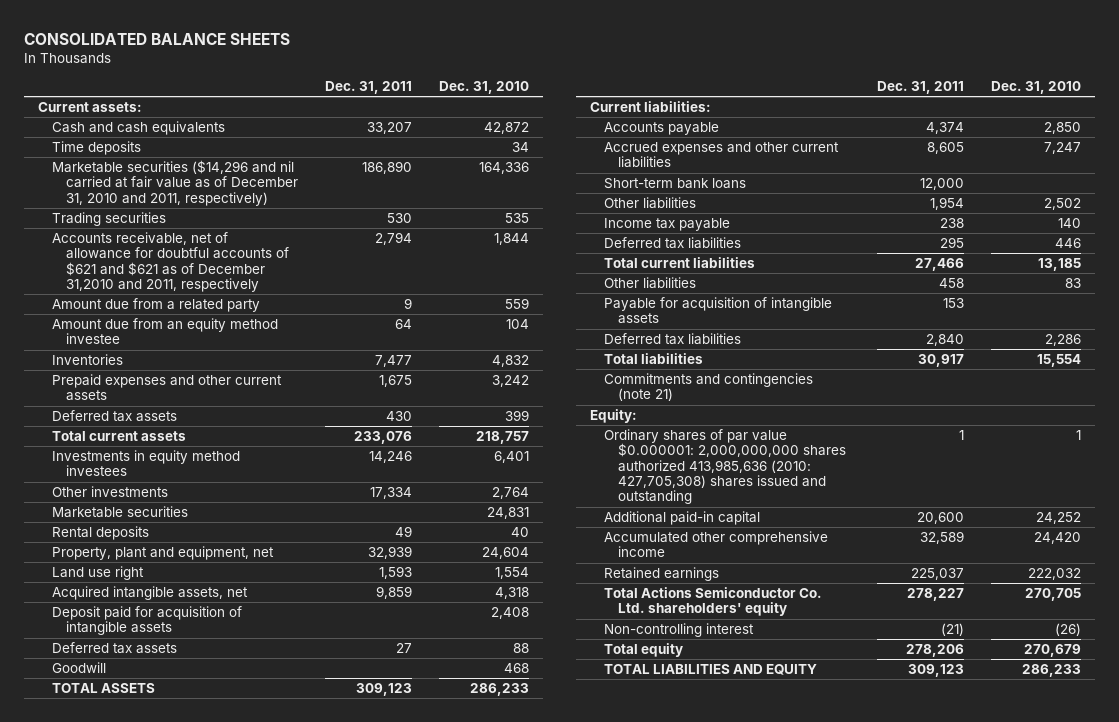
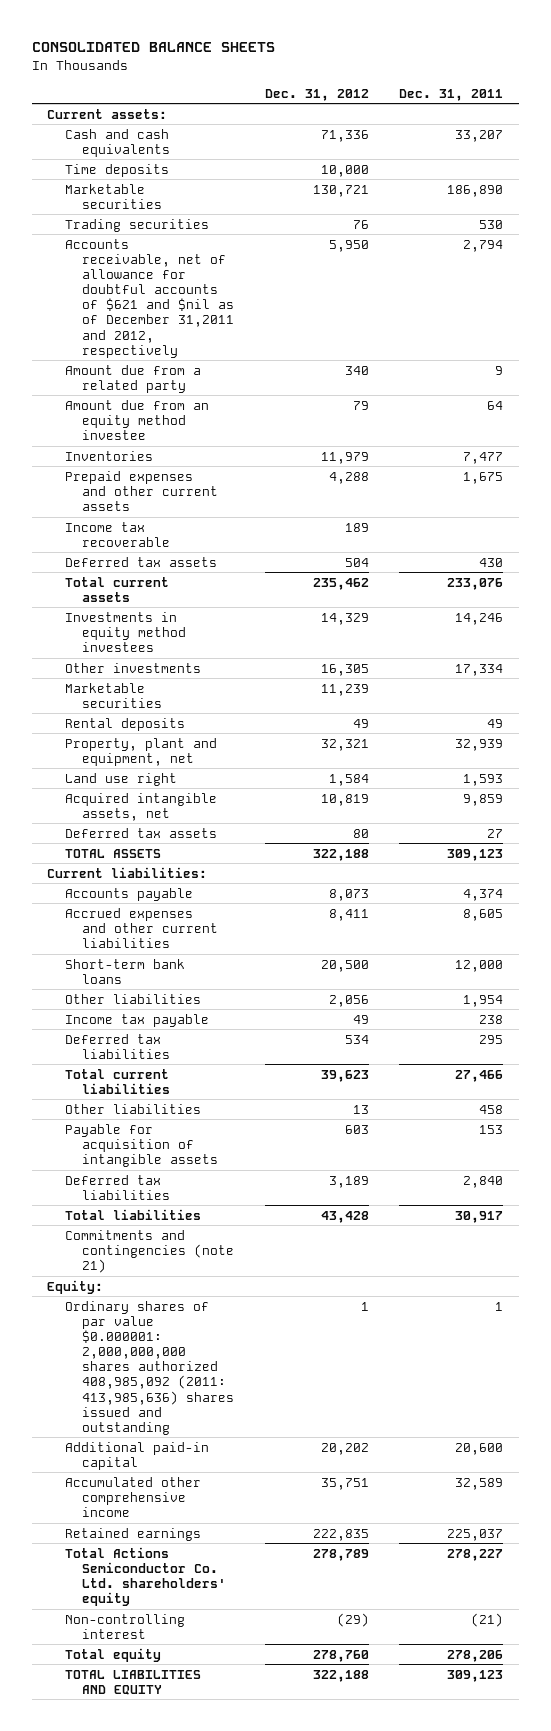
- | Dec. 31, 2011 | Dec. 31, 2010
+ | Dec. 31, 2012 | Dec. 31, 2011
- Marketable securities ($14,296 and nil carried at fair value as of December 31, 2010 and 2011, respectively) | 186,890 | 164,336
+ Marketable securities | 130,721 | 186,890
- Accounts receivable, net of allowance for doubtful accounts of $621 and $621 as of December 31,2010 and 2011, respectively | 2,794 | 1,844
+ Accounts receivable, net of allowance for doubtful accounts of $621 and $nil as of December 31,2011 and 2012, respectively | 5,950 | 2,794
+ Income tax recoverable | 189 |
- Deposit paid for acquisition of intangible assets | | 2,408
- Goodwill | | 468
- Ordinary shares of par value $0.000001: 2,000,000,000 shares authorized 413,985,636 (2010: 427,705,308) shares issued and outstanding | 1 | 1
+ Ordinary shares of par value $0.000001: 2,000,000,000 shares authorized 408,985,092 (2011: 413,985,636) shares issued and outstanding | 1 | 1

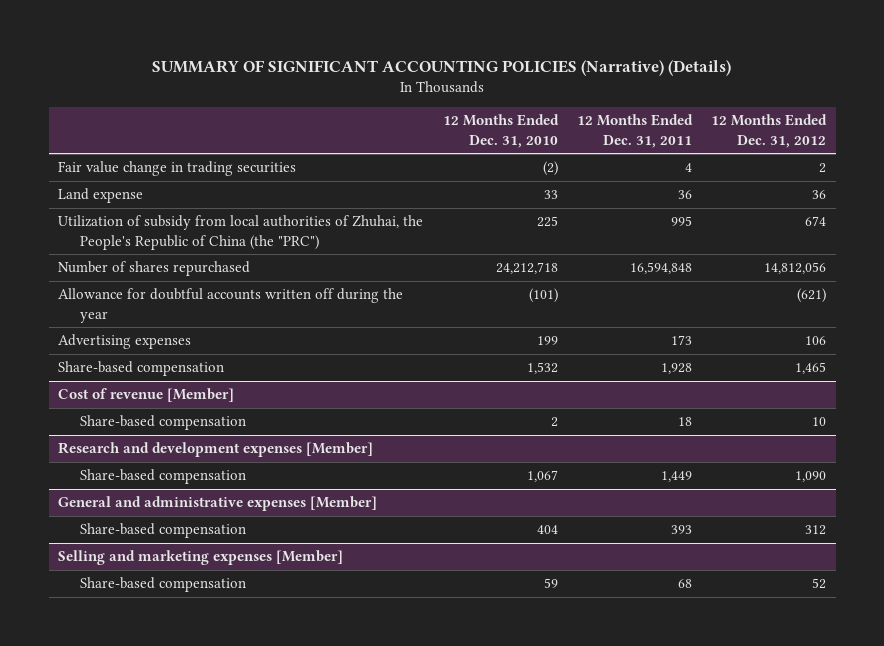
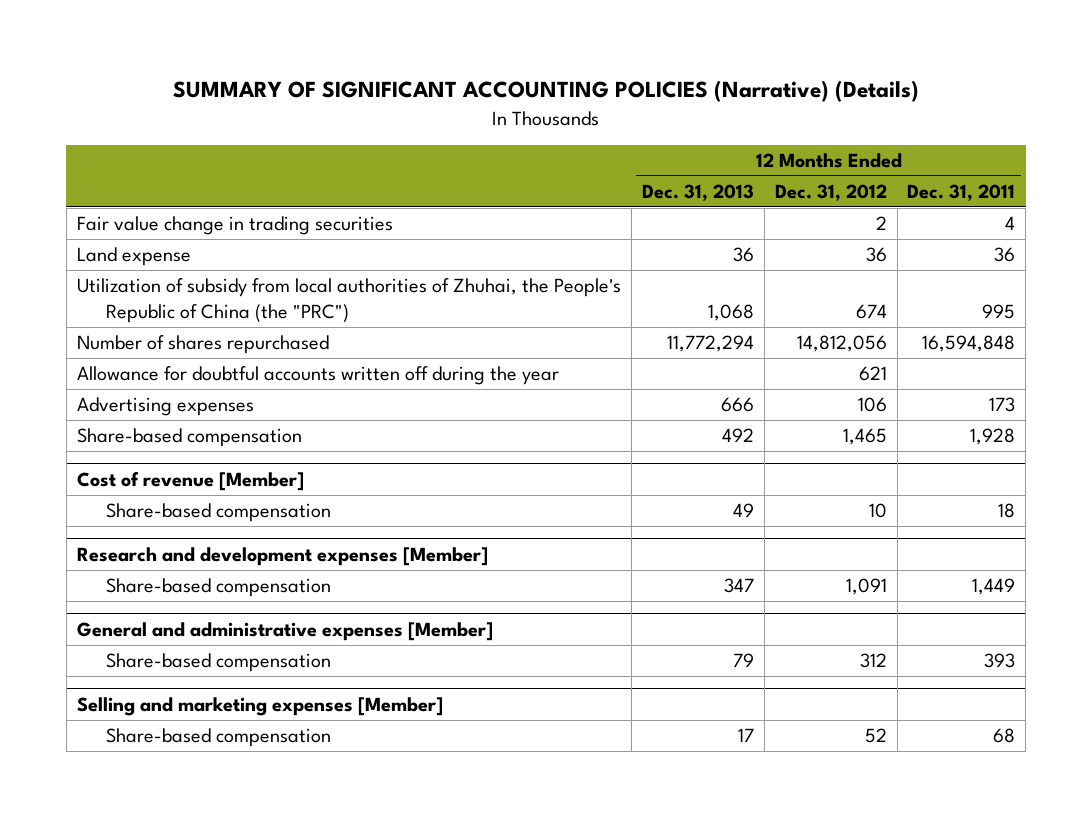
- | 12 Months Ended Dec. 31, 2010 | 12 Months Ended Dec. 31, 2011 | 12 Months Ended Dec. 31, 2012
+ | 12 Months Ended Dec. 31, 2013 | 12 Months Ended Dec. 31, 2012 | 12 Months Ended Dec. 31, 2011
- Allowance for doubtful accounts written off during the year | (101) | | (621)
+ Allowance for doubtful accounts written off during the year | | 621 |
@ Research and development expenses [Member]
- Share-based compensation | 1,067 | 1,449 | 1,090
+ Share-based compensation | 347 | 1,091 | 1,449

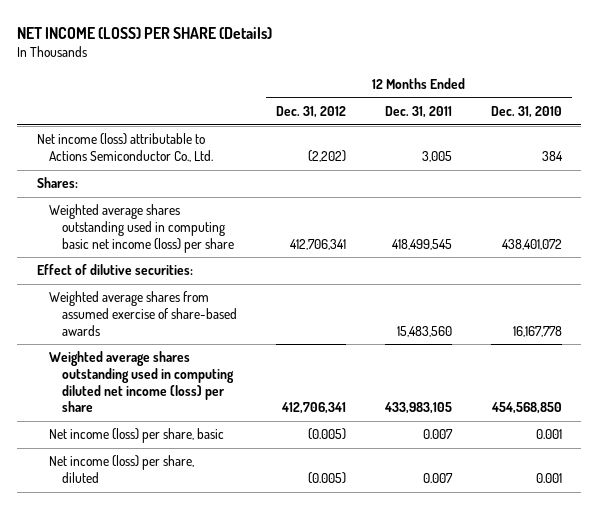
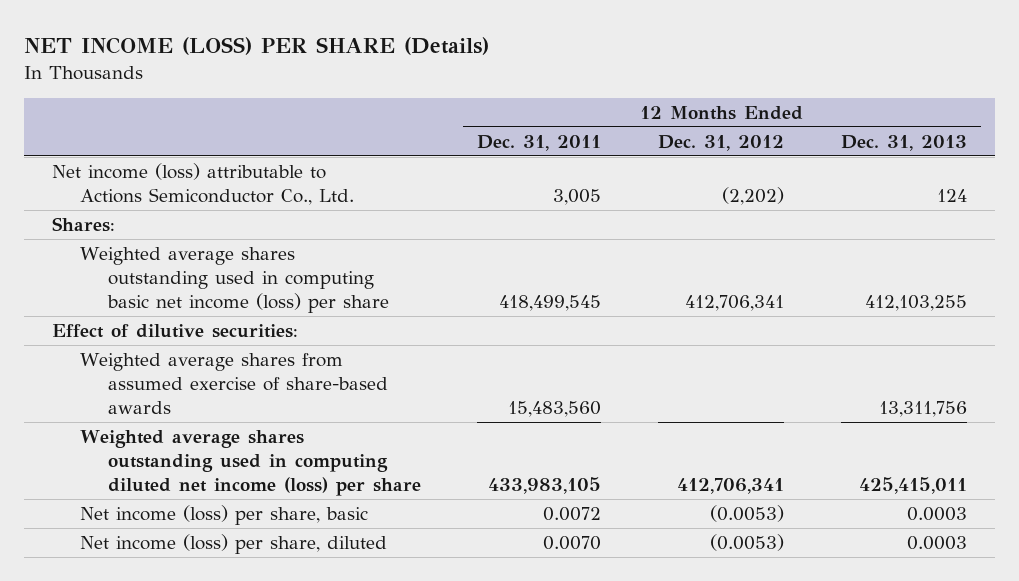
- | 12 Months Ended Dec. 31, 2012 | 12 Months Ended Dec. 31, 2011 | 12 Months Ended Dec. 31, 2010
+ | 12 Months Ended Dec. 31, 2011 | 12 Months Ended Dec. 31, 2012 | 12 Months Ended Dec. 31, 2013
- Net income (loss) per share, basic | (0.005) | 0.007 | 0.001
- Net income (loss) per share, diluted | (0.005) | 0.007 | 0.001
+ Net income (loss) per share, basic | 0.0072 | (0.0053) | 0.0003
+ Net income (loss) per share, diluted | 0.0070 | (0.0053) | 0.0003

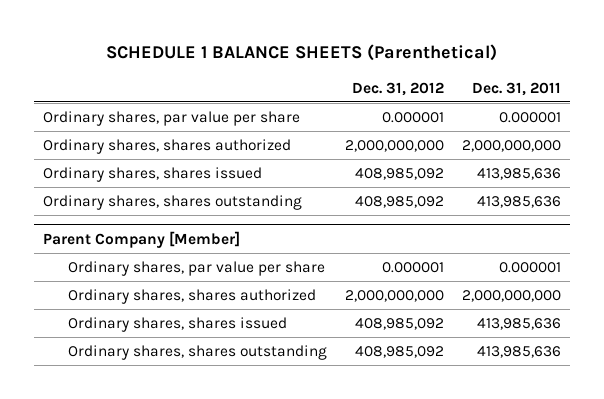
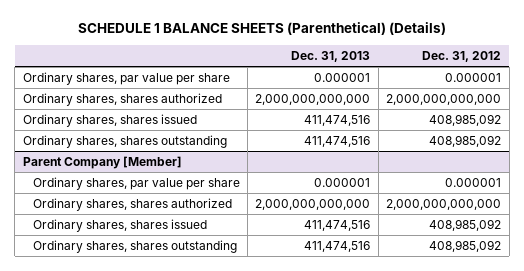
- SCHEDULE 1 BALANCE SHEETS (Parenthetical)
+ SCHEDULE 1 BALANCE SHEETS (Parenthetical) (Details)
- | Dec. 31, 2012 | Dec. 31, 2011
+ | Dec. 31, 2013 | Dec. 31, 2012
- Ordinary shares, shares authorized | 2,000,000,000 | 2,000,000,000
+ Ordinary shares, shares authorized | 2,000,000,000,000 | 2,000,000,000,000
@ Parent Company [Member]
- Ordinary shares, shares authorized | 2,000,000,000 | 2,000,000,000
+ Ordinary shares, shares authorized | 2,000,000,000,000 | 2,000,000,000,000

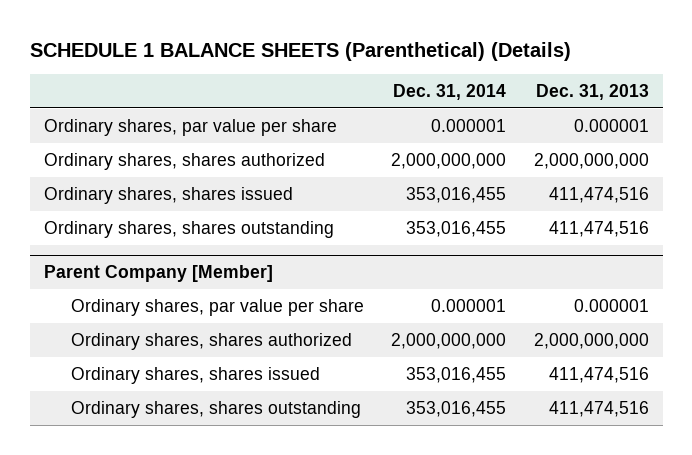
- | Dec. 31, 2013 | Dec. 31, 2012
+ | Dec. 31, 2014 | Dec. 31, 2013
- Ordinary shares, shares authorized | 2,000,000,000,000 | 2,000,000,000,000
+ Ordinary shares, shares authorized | 2,000,000,000 | 2,000,000,000
@ Parent Company [Member]
- Ordinary shares, shares authorized | 2,000,000,000,000 | 2,000,000,000,000
+ Ordinary shares, shares authorized | 2,000,000,000 | 2,000,000,000

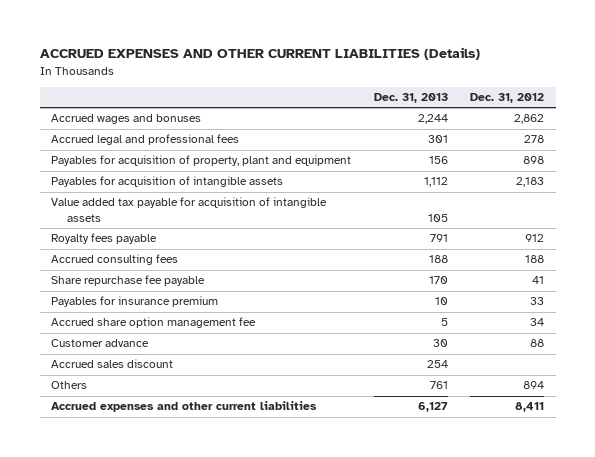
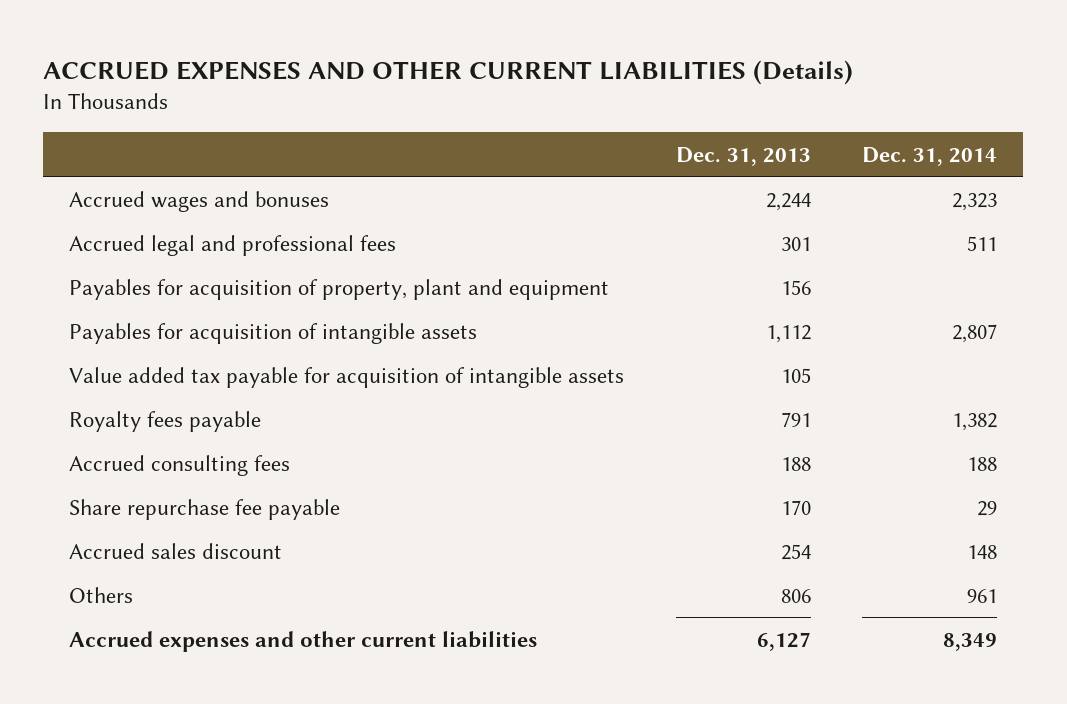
- | Dec. 31, 2013 | Dec. 31, 2012
+ | Dec. 31, 2013 | Dec. 31, 2014
- Payables for insurance premium | 10 | 33
- Accrued share option management fee | 5 | 34
- Customer advance | 30 | 88
- Others | 761 | 894
+ Others | 806 | 961

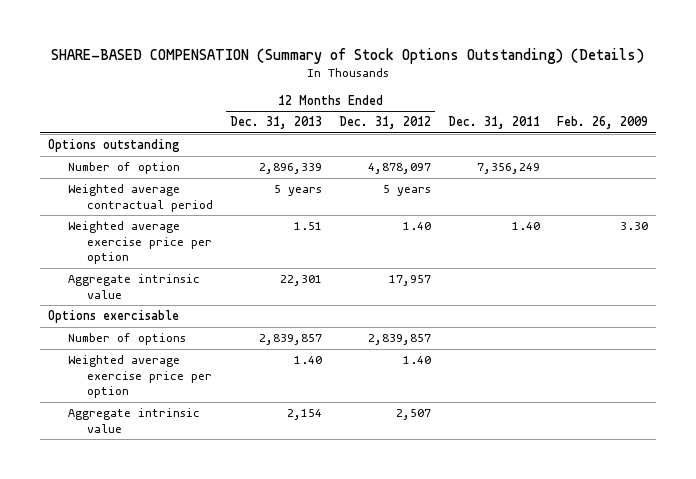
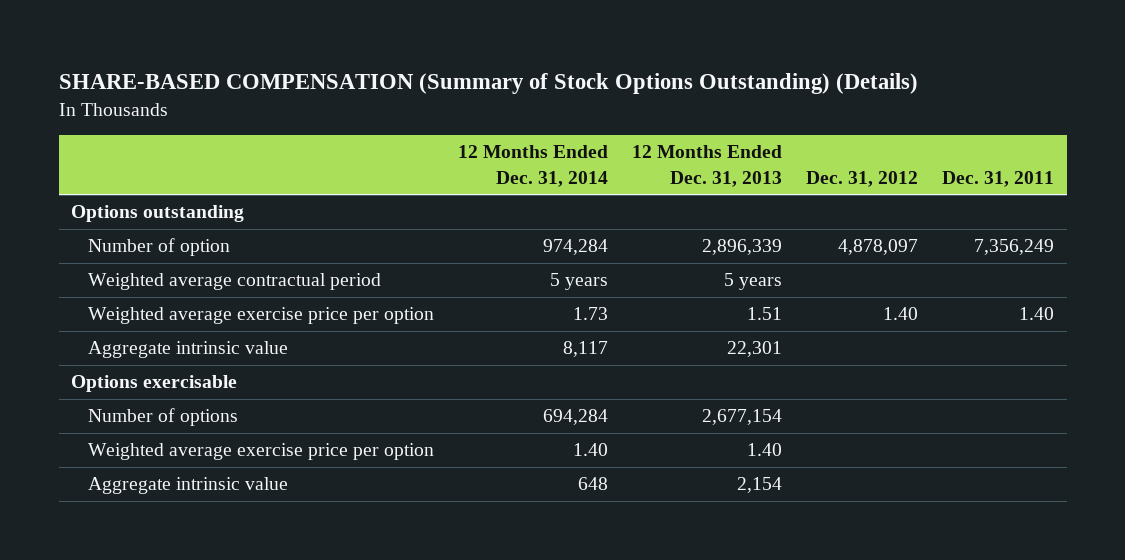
- | 12 Months Ended Dec. 31, 2013 | 12 Months Ended Dec. 31, 2012 | Dec. 31, 2011 | Feb. 26, 2009
+ | 12 Months Ended Dec. 31, 2014 | 12 Months Ended Dec. 31, 2013 | Dec. 31, 2012 | Dec. 31, 2011
- Number of options | 2,839,857 | 2,839,857 | |
+ Number of options | 694,284 | 2,677,154 | |

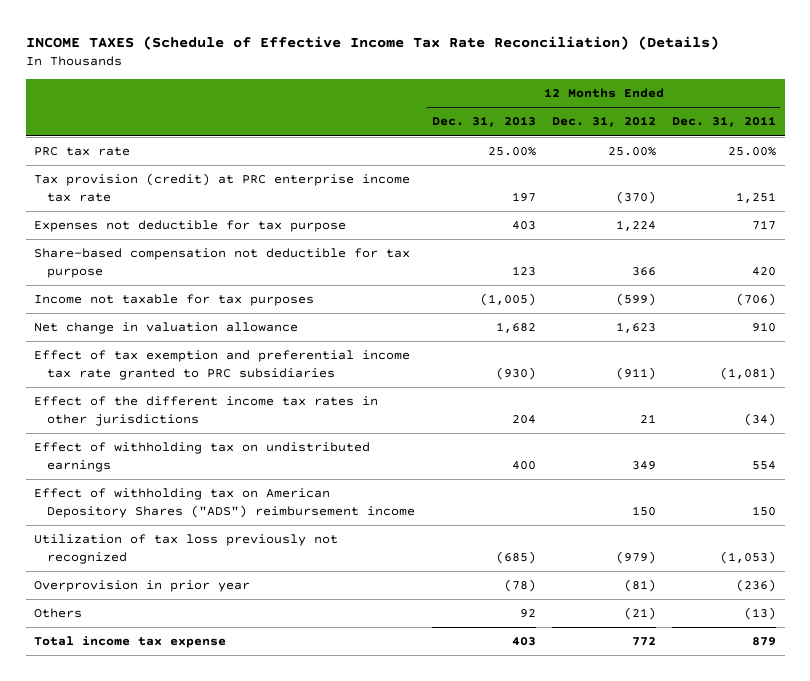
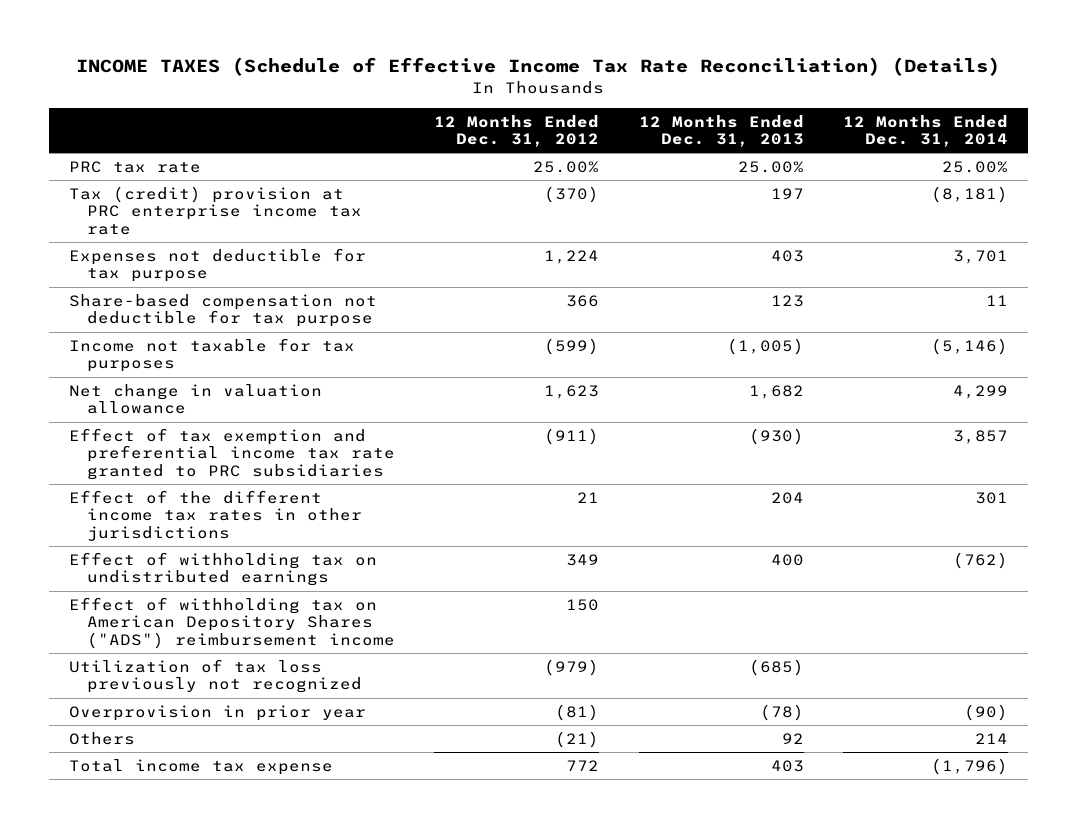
- | 12 Months Ended Dec. 31, 2013 | 12 Months Ended Dec. 31, 2012 | 12 Months Ended Dec. 31, 2011
+ | 12 Months Ended Dec. 31, 2012 | 12 Months Ended Dec. 31, 2013 | 12 Months Ended Dec. 31, 2014
- Tax provision (credit) at PRC enterprise income tax rate | 197 | (370) | 1,251
+ Tax (credit) provision at PRC enterprise income tax rate | (370) | 197 | (8,181)

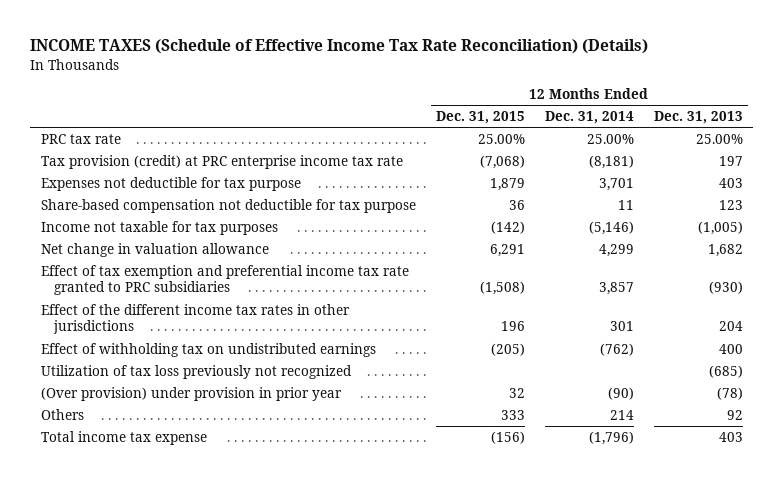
- | 12 Months Ended Dec. 31, 2012 | 12 Months Ended Dec. 31, 2013 | 12 Months Ended Dec. 31, 2014
+ | 12 Months Ended Dec. 31, 2015 | 12 Months Ended Dec. 31, 2014 | 12 Months Ended Dec. 31, 2013
- Tax (credit) provision at PRC enterprise income tax rate | (370) | 197 | (8,181)
+ Tax provision (credit) at PRC enterprise income tax rate | (7,068) | (8,181) | 197
- Effect of withholding tax on American Depository Shares ("ADS") reimbursement income | 150 | |
- Overprovision in prior year | (81) | (78) | (90)
+ (Over provision) under provision in prior year | 32 | (90) | (78)

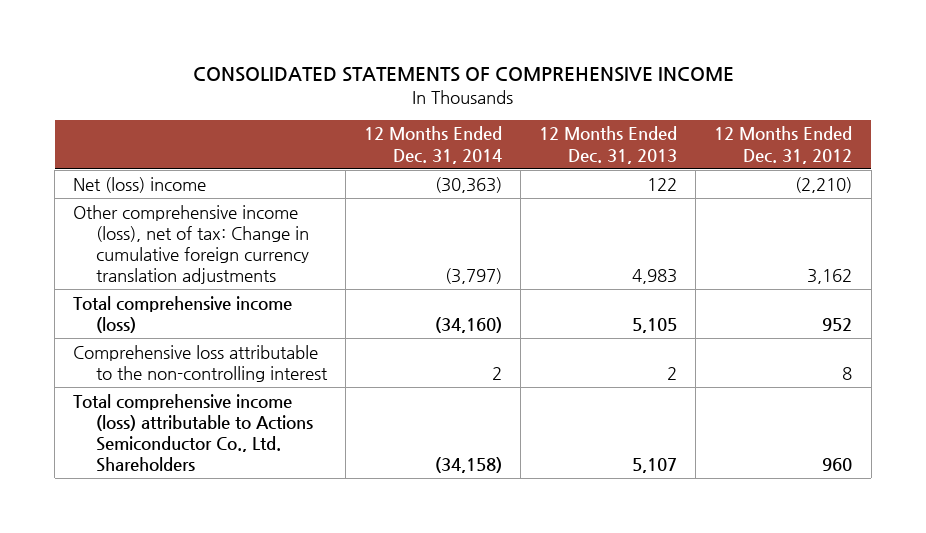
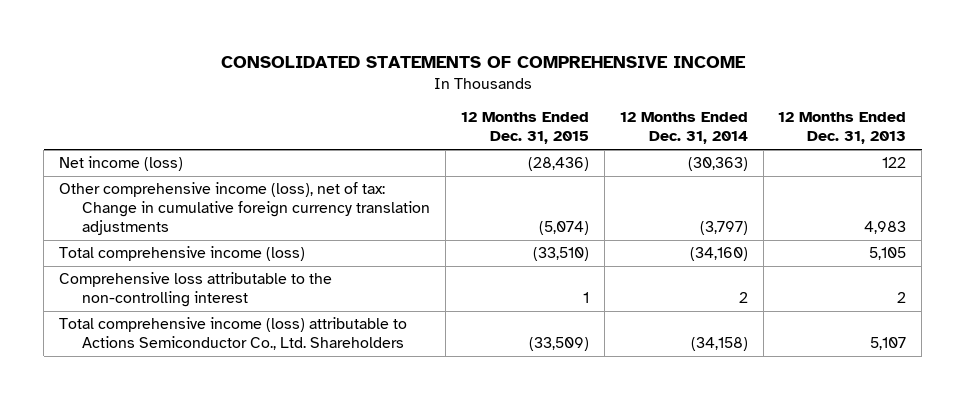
- | 12 Months Ended Dec. 31, 2014 | 12 Months Ended Dec. 31, 2013 | 12 Months Ended Dec. 31, 2012
+ | 12 Months Ended Dec. 31, 2015 | 12 Months Ended Dec. 31, 2014 | 12 Months Ended Dec. 31, 2013
- Net (loss) income | (30,363) | 122 | (2,210)
+ Net income (loss) | (28,436) | (30,363) | 122

